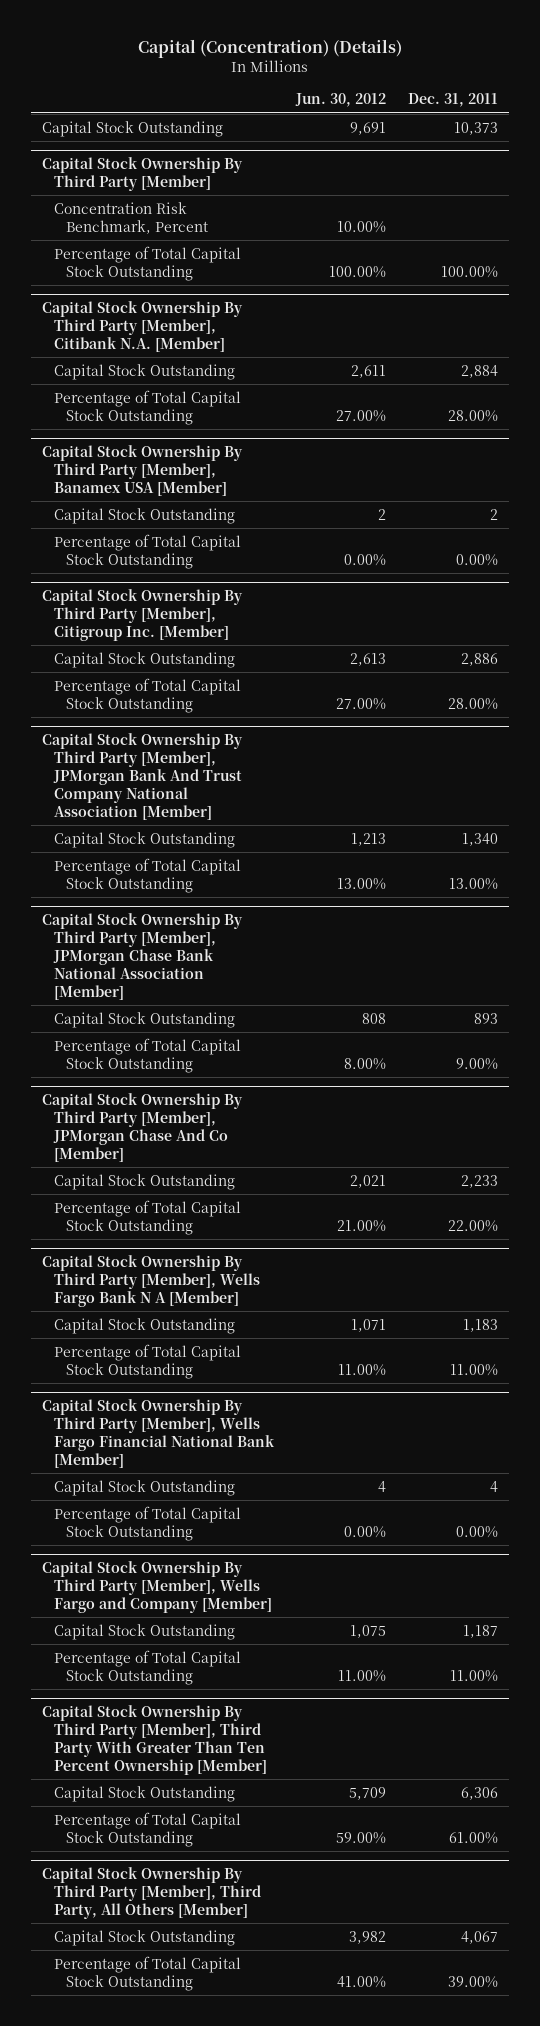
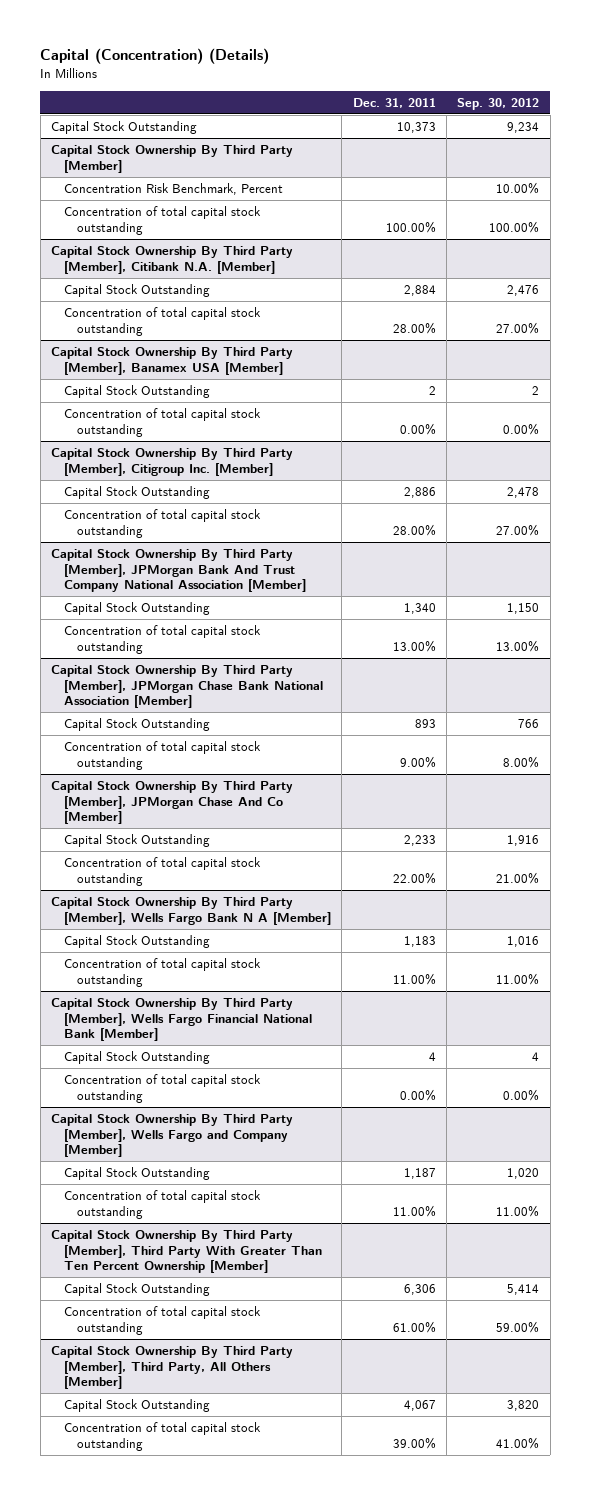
- | Jun. 30, 2012 | Dec. 31, 2011
+ | Dec. 31, 2011 | Sep. 30, 2012
@ Capital Stock Ownership By Third Party [Member]
- Percentage of Total Capital Stock Outstanding | 100.00% | 100.00%
+ Concentration of total capital stock outstanding | 100.00% | 100.00%
@ Capital Stock Ownership By Third Party [Member], Citibank N.A. [Member]
- Percentage of Total Capital Stock Outstanding | 27.00% | 28.00%
+ Concentration of total capital stock outstanding | 28.00% | 27.00%
@ Capital Stock Ownership By Third Party [Member], Banamex USA [Member]
- Percentage of Total Capital Stock Outstanding | 0.00% | 0.00%
+ Concentration of total capital stock outstanding | 0.00% | 0.00%
@ Capital Stock Ownership By Third Party [Member], Citigroup Inc. [Member]
- Percentage of Total Capital Stock Outstanding | 27.00% | 28.00%
+ Concentration of total capital stock outstanding | 28.00% | 27.00%
@ Capital Stock Ownership By Third Party [Member], JPMorgan Bank And Trust Company National Association [Member]
- Percentage of Total Capital Stock Outstanding | 13.00% | 13.00%
+ Concentration of total capital stock outstanding | 13.00% | 13.00%
@ Capital Stock Ownership By Third Party [Member], JPMorgan Chase Bank National Association [Member]
- Percentage of Total Capital Stock Outstanding | 8.00% | 9.00%
+ Concentration of total capital stock outstanding | 9.00% | 8.00%
@ Capital Stock Ownership By Third Party [Member], JPMorgan Chase And Co [Member]
- Percentage of Total Capital Stock Outstanding | 21.00% | 22.00%
+ Concentration of total capital stock outstanding | 22.00% | 21.00%
@ Capital Stock Ownership By Third Party [Member], Wells Fargo Bank N A [Member]
- Percentage of Total Capital Stock Outstanding | 11.00% | 11.00%
+ Concentration of total capital stock outstanding | 11.00% | 11.00%
@ Capital Stock Ownership By Third Party [Member], Wells Fargo Financial National Bank [Member]
- Percentage of Total Capital Stock Outstanding | 0.00% | 0.00%
+ Concentration of total capital stock outstanding | 0.00% | 0.00%
@ Capital Stock Ownership By Third Party [Member], Wells Fargo and Company [Member]
- Percentage of Total Capital Stock Outstanding | 11.00% | 11.00%
+ Concentration of total capital stock outstanding | 11.00% | 11.00%
@ Capital Stock Ownership By Third Party [Member], Third Party With Greater Than Ten Percent Ownership [Member]
- Percentage of Total Capital Stock Outstanding | 59.00% | 61.00%
+ Concentration of total capital stock outstanding | 61.00% | 59.00%
@ Capital Stock Ownership By Third Party [Member], Third Party, All Others [Member]
- Percentage of Total Capital Stock Outstanding | 41.00% | 39.00%
+ Concentration of total capital stock outstanding | 39.00% | 41.00%

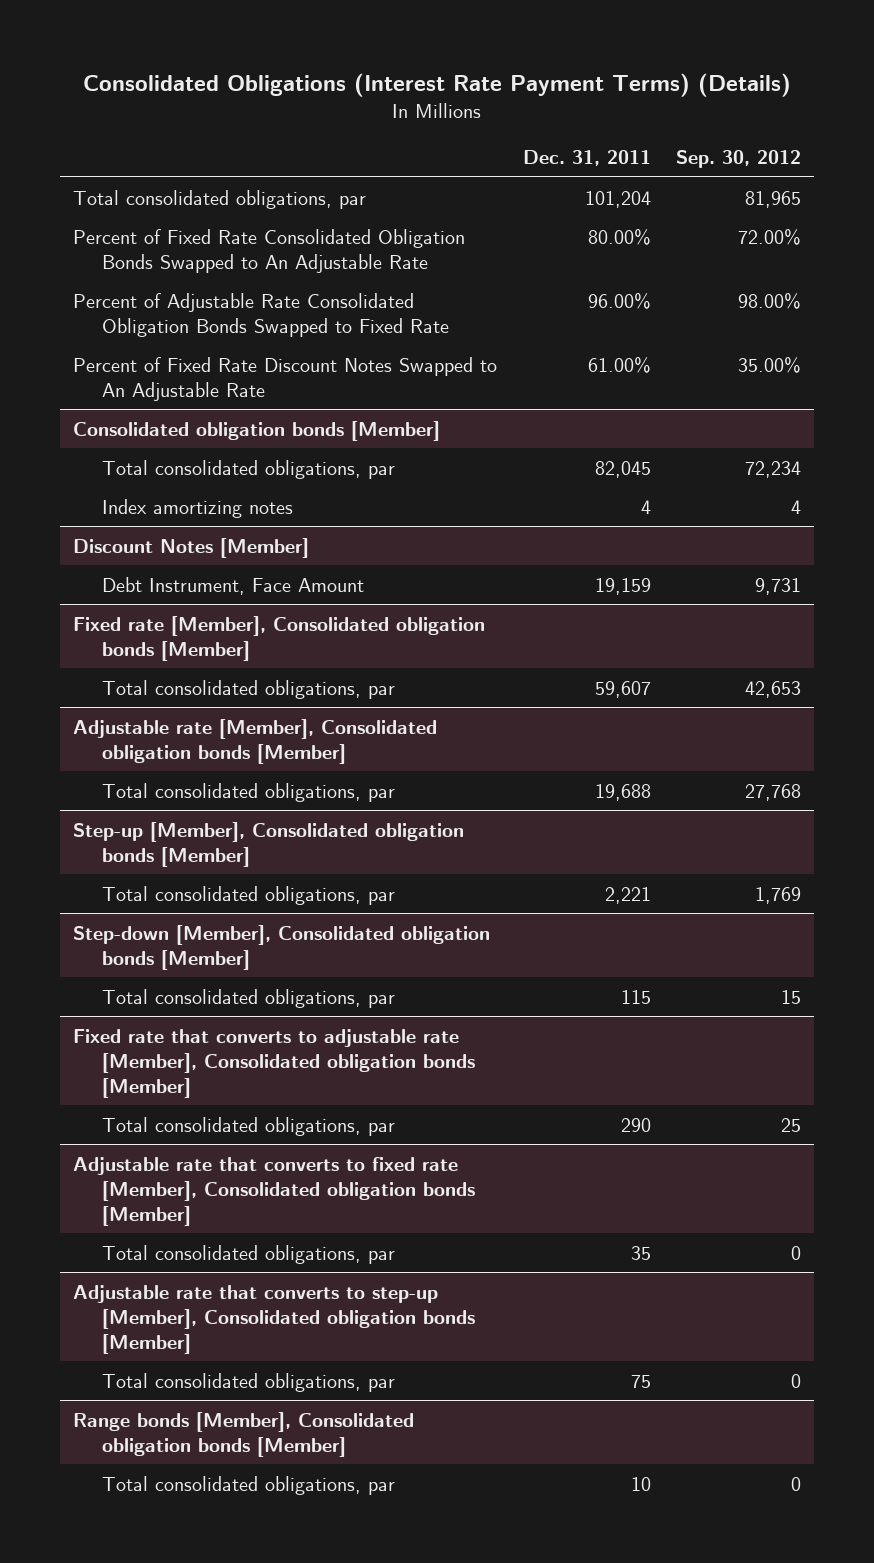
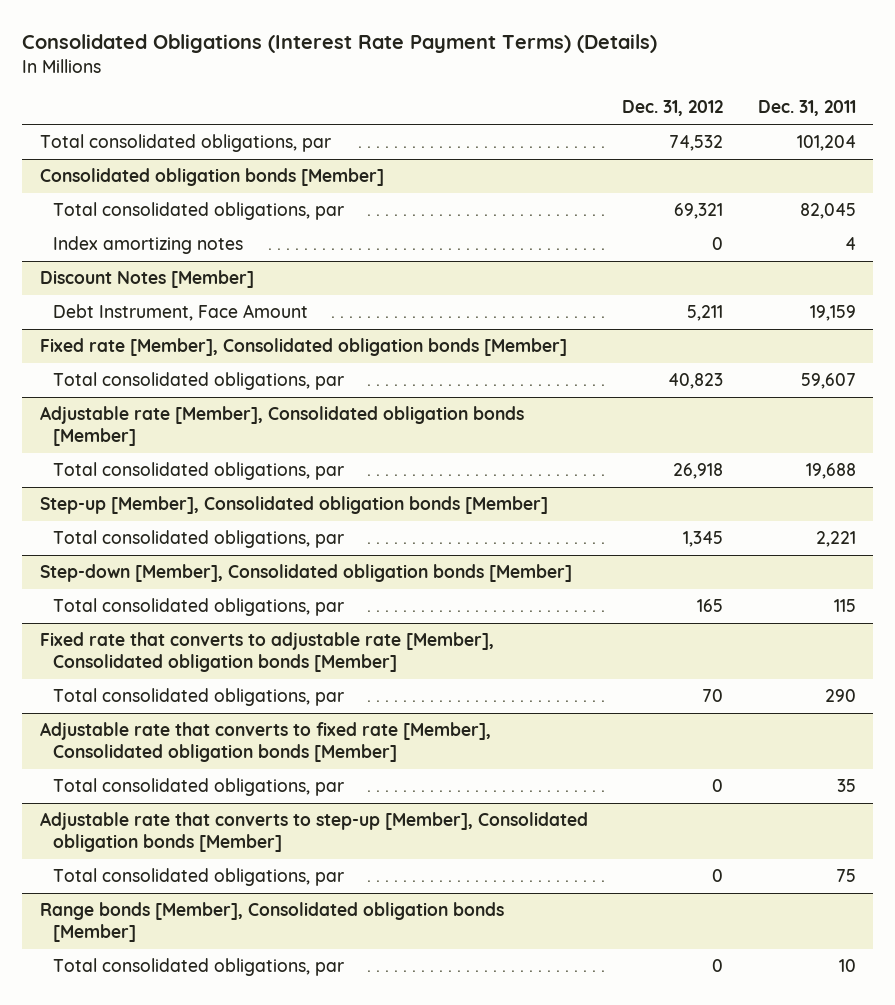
- | Dec. 31, 2011 | Sep. 30, 2012
+ | Dec. 31, 2012 | Dec. 31, 2011
- Percent of Fixed Rate Consolidated Obligation Bonds Swapped to An Adjustable Rate | 80.00% | 72.00%
- Percent of Adjustable Rate Consolidated Obligation Bonds Swapped to Fixed Rate | 96.00% | 98.00%
- Percent of Fixed Rate Discount Notes Swapped to An Adjustable Rate | 61.00% | 35.00%

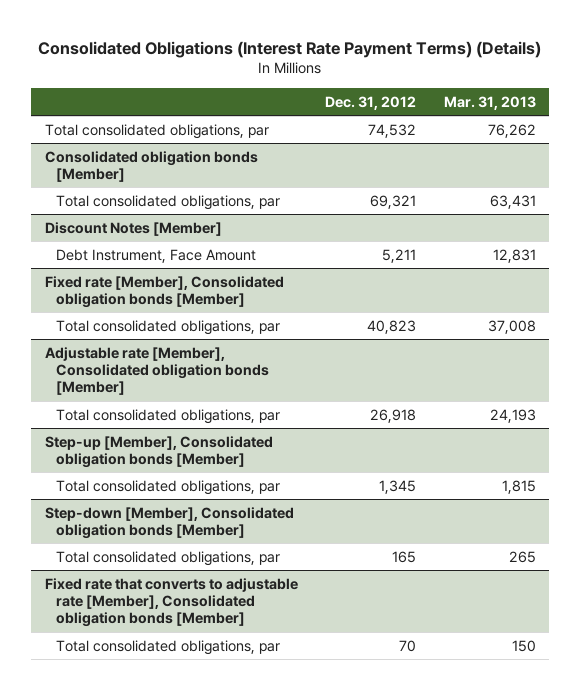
- | Dec. 31, 2012 | Dec. 31, 2011
+ | Dec. 31, 2012 | Mar. 31, 2013
@ Consolidated obligation bonds [Member]
- Index amortizing notes | 0 | 4
- Adjustable rate that converts to fixed rate [Member], Consolidated obligation bonds [Member]
- Total consolidated obligations, par | 0 | 35
- Adjustable rate that converts to step-up [Member], Consolidated obligation bonds [Member]
- Total consolidated obligations, par | 0 | 75
- Range bonds [Member], Consolidated obligation bonds [Member]
- Total consolidated obligations, par | 0 | 10

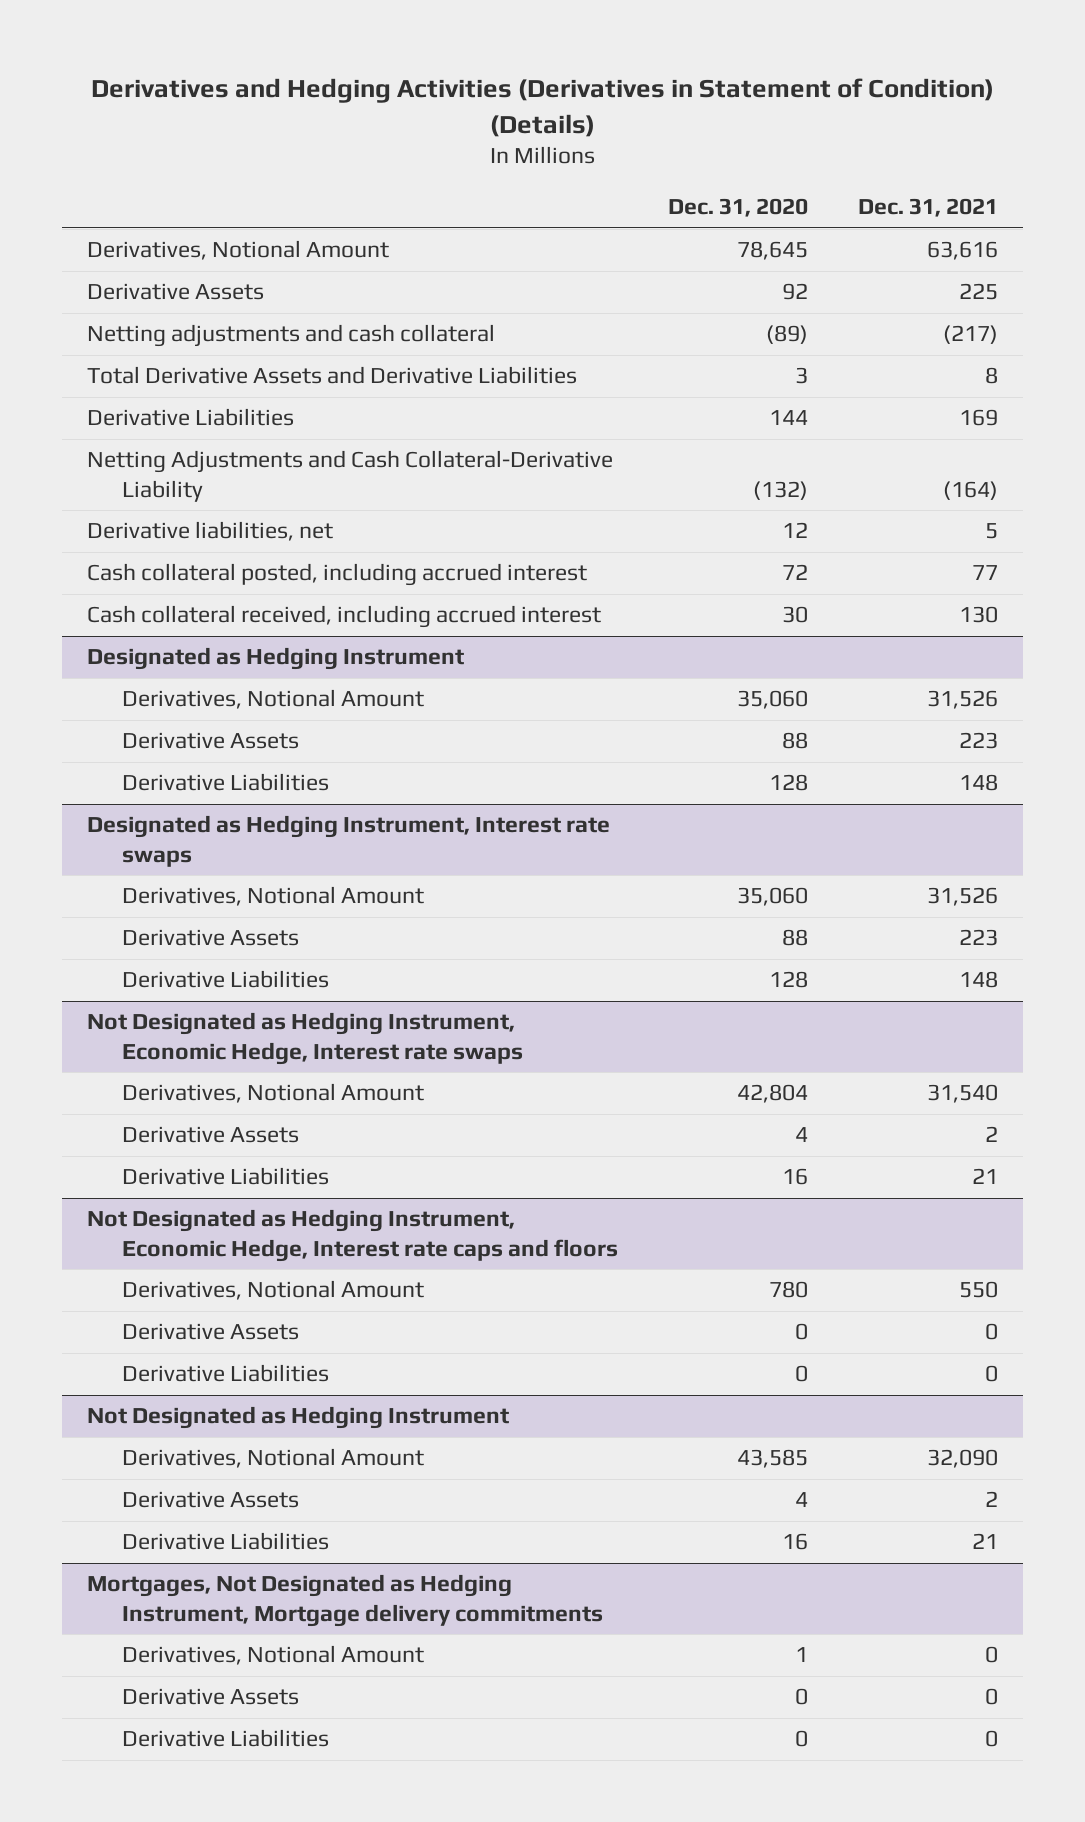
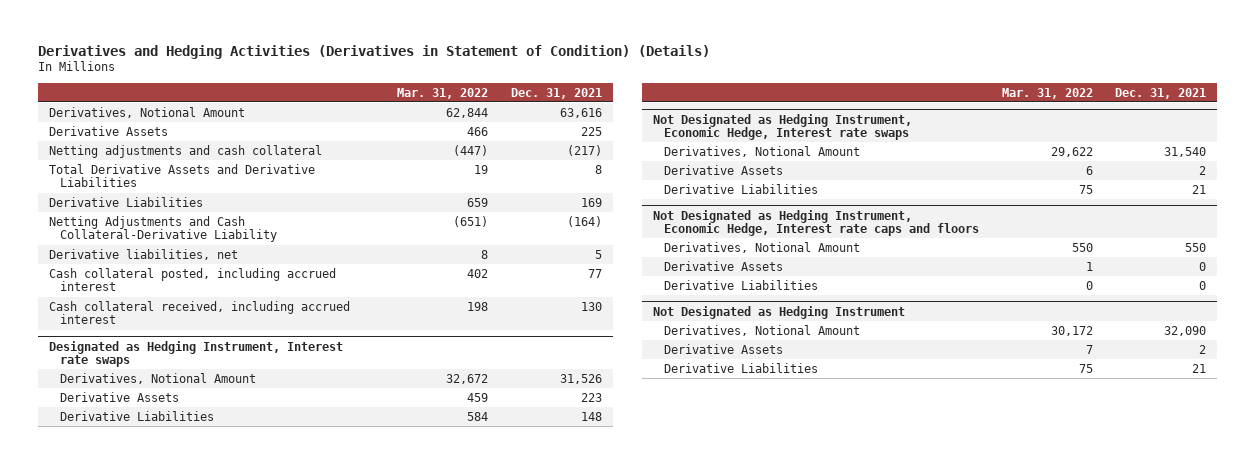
- | Dec. 31, 2020 | Dec. 31, 2021
+ | Mar. 31, 2022 | Dec. 31, 2021
- Designated as Hedging Instrument
- Derivatives, Notional Amount | 35,060 | 31,526
- Derivative Assets | 88 | 223
- Derivative Liabilities | 128 | 148
- Mortgages, Not Designated as Hedging Instrument, Mortgage delivery commitments
- Derivatives, Notional Amount | 1 | 0
- Derivative Assets | 0 | 0
- Derivative Liabilities | 0 | 0

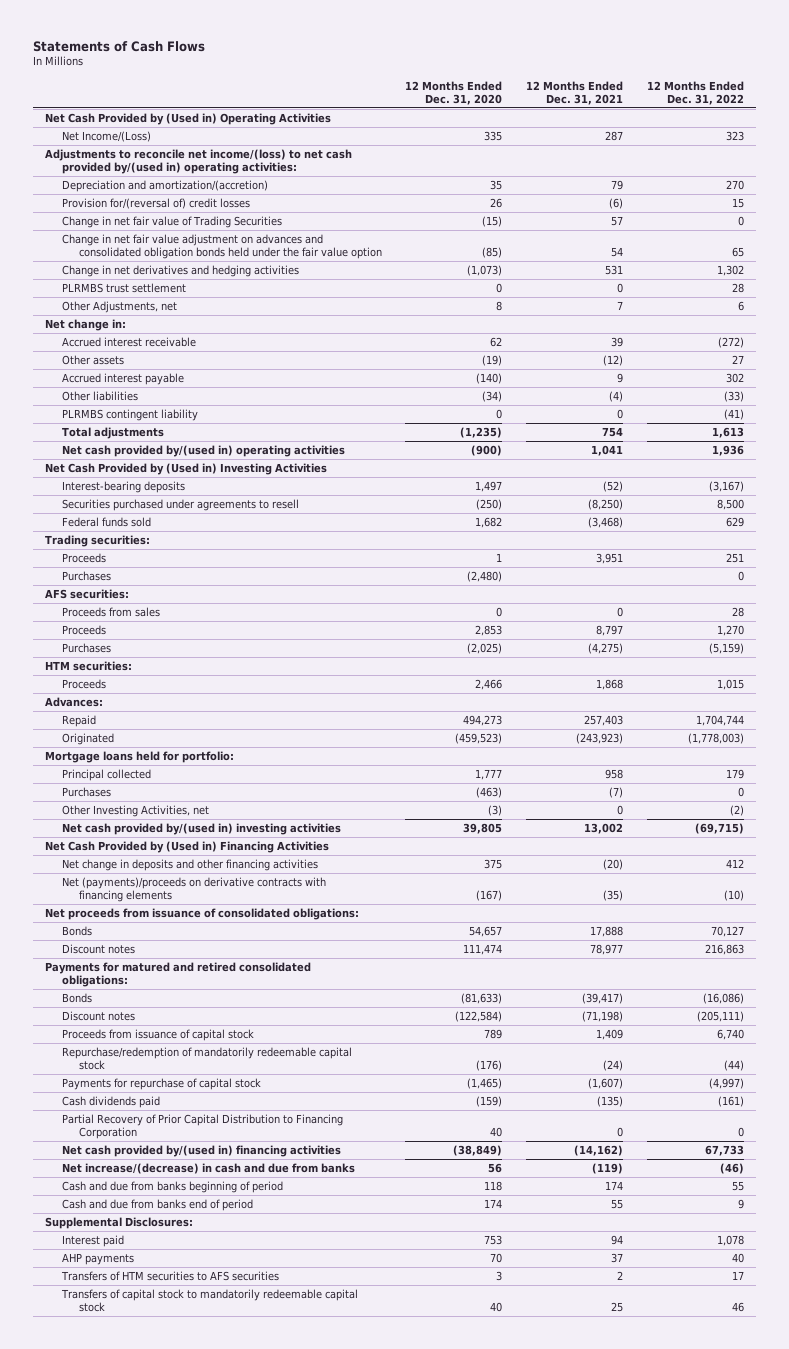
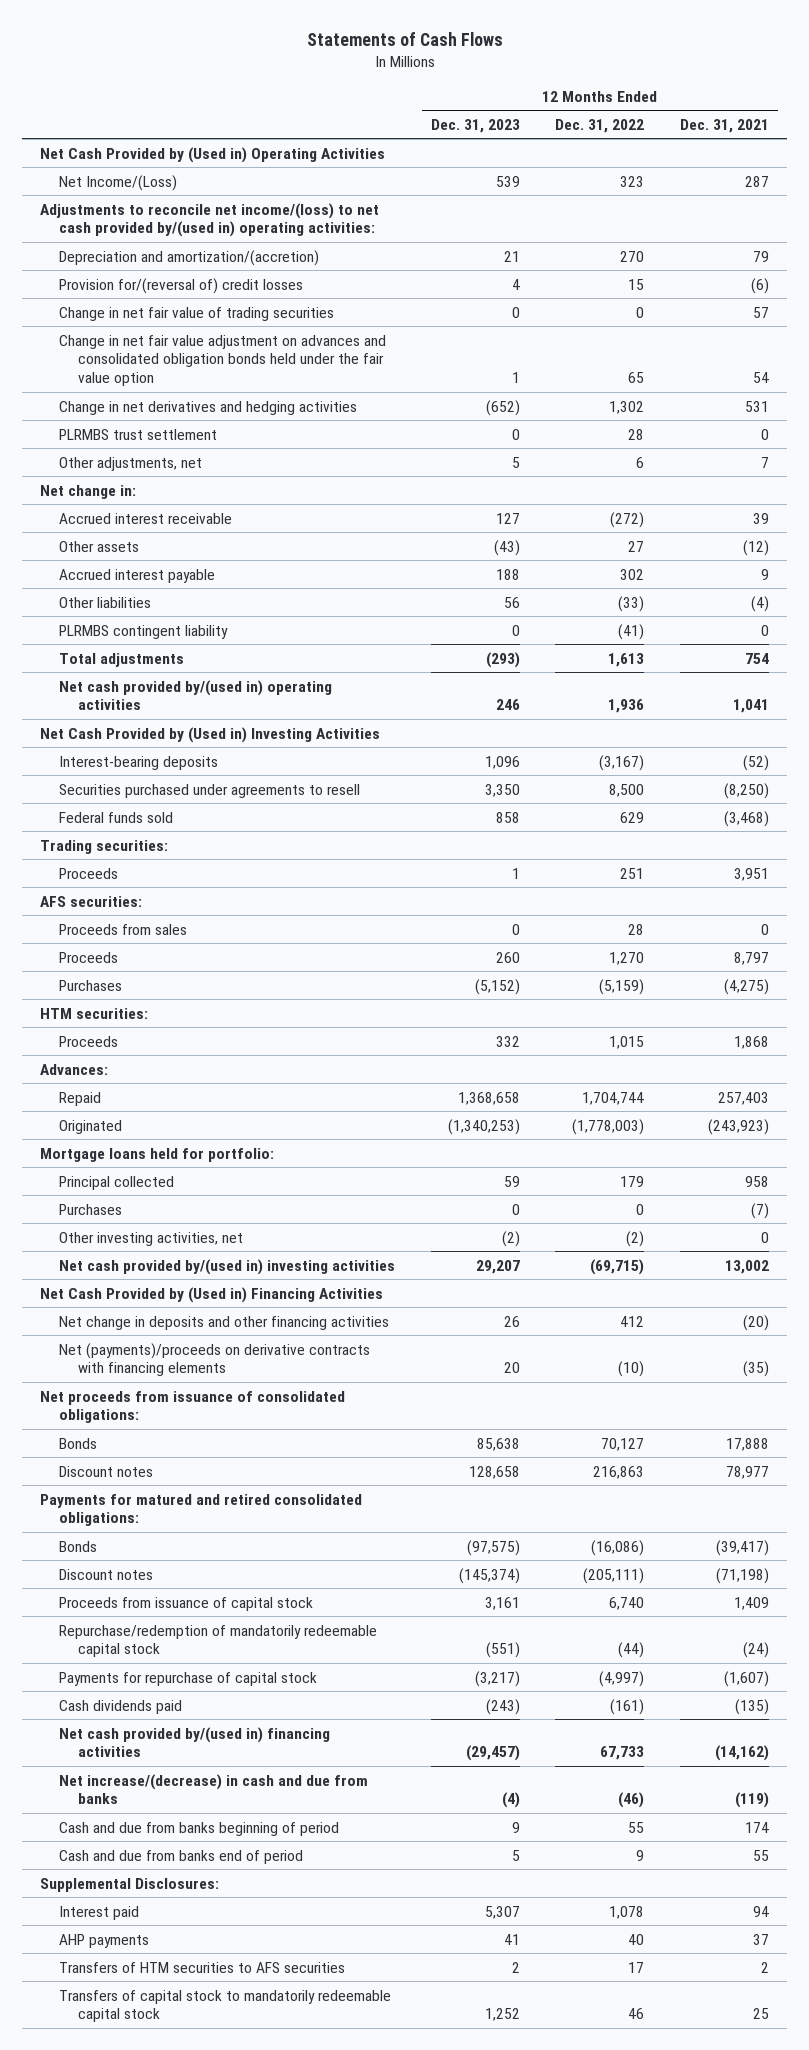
- | 12 Months Ended Dec. 31, 2020 | 12 Months Ended Dec. 31, 2021 | 12 Months Ended Dec. 31, 2022
+ | 12 Months Ended Dec. 31, 2023 | 12 Months Ended Dec. 31, 2022 | 12 Months Ended Dec. 31, 2021
- Change in net fair value of Trading Securities | (15) | 57 | 0
+ Change in net fair value of trading securities | 0 | 0 | 57
- Other Adjustments, net | 8 | 7 | 6
+ Other adjustments, net | 5 | 6 | 7
- Purchases | (2,480) | | 0
- Other Investing Activities, net | (3) | 0 | (2)
+ Other investing activities, net | (2) | (2) | 0
- Partial Recovery of Prior Capital Distribution to Financing Corporation | 40 | 0 | 0

